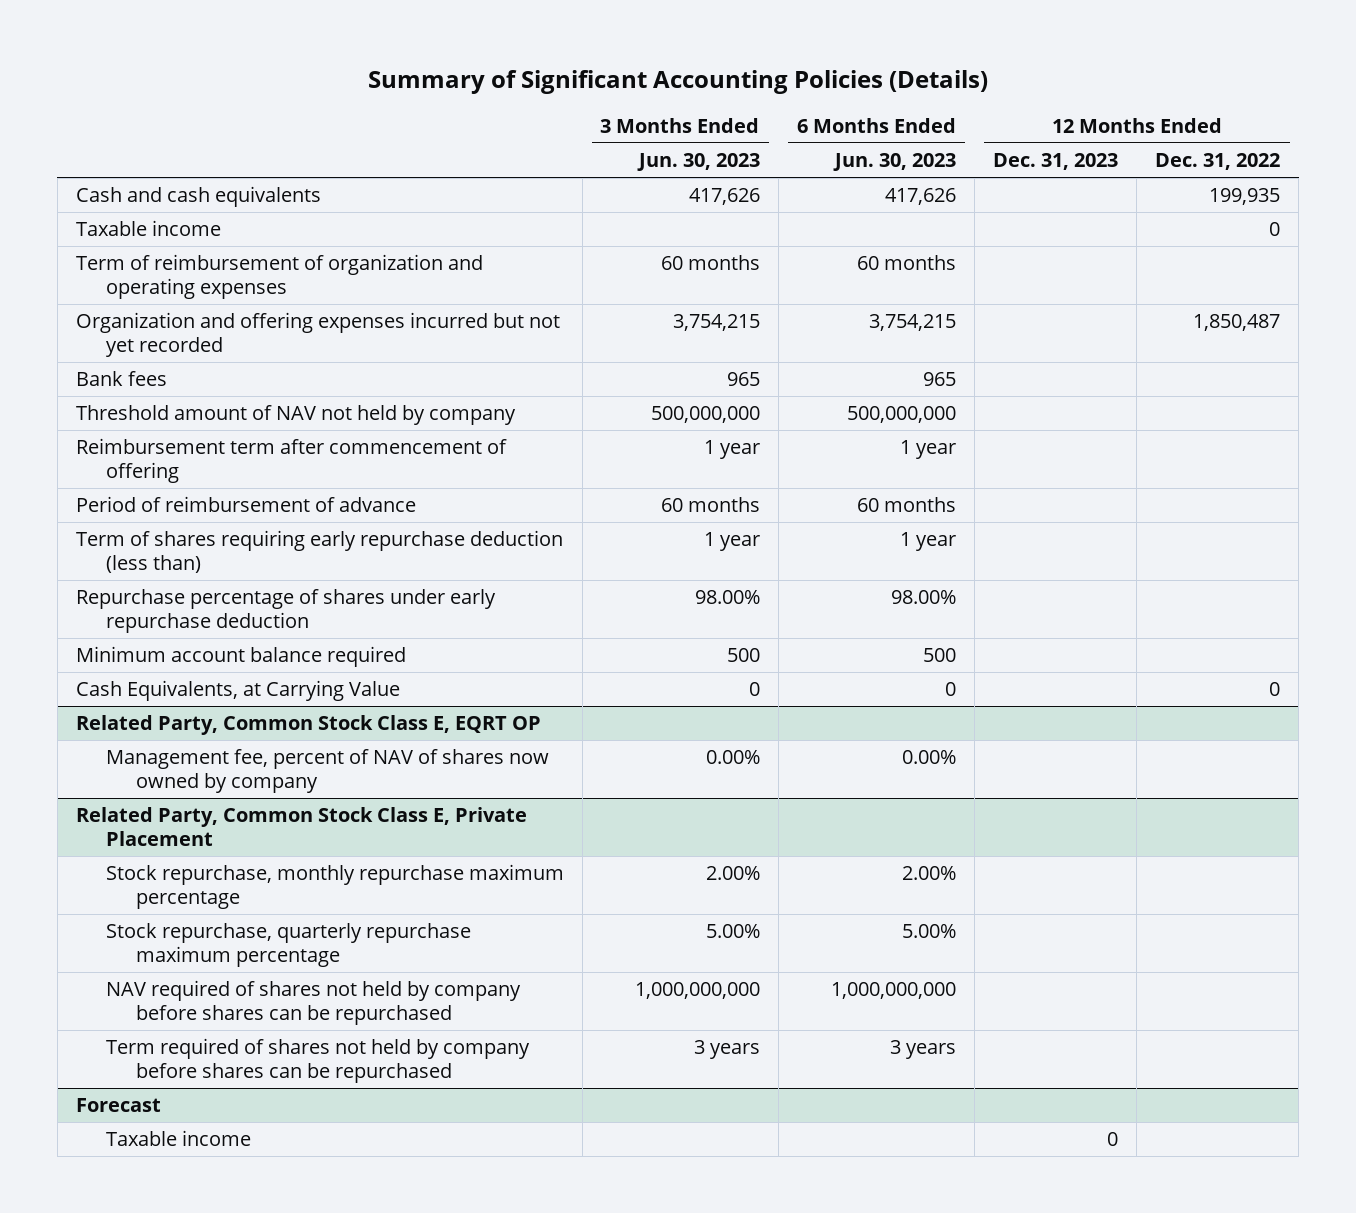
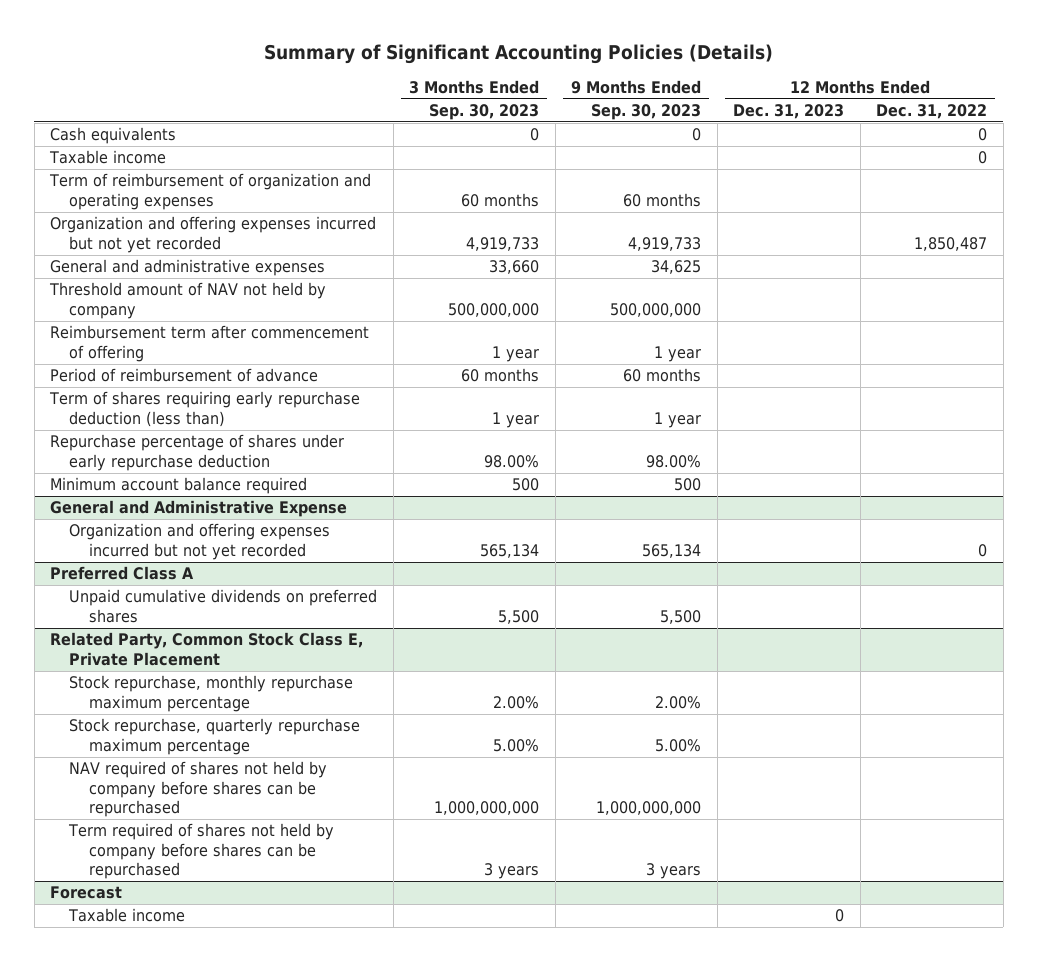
- | 3 Months Ended Jun. 30, 2023 | 6 Months Ended Jun. 30, 2023 | 12 Months Ended Dec. 31, 2023 | 12 Months Ended Dec. 31, 2022
+ | 3 Months Ended Sep. 30, 2023 | 9 Months Ended Sep. 30, 2023 | 12 Months Ended Dec. 31, 2023 | 12 Months Ended Dec. 31, 2022
- Cash and cash equivalents | 417,626 | 417,626 | | 199,935
+ Cash equivalents | 0 | 0 | | 0
- Bank fees | 965 | 965 | |
+ General and administrative expenses | 33,660 | 34,625 | |
- Cash Equivalents, at Carrying Value | 0 | 0 | | 0
- Related Party, Common Stock Class E, EQRT OP
- Management fee, percent of NAV of shares now owned by company | 0.00% | 0.00% | |
+ General and Administrative Expense
+ Organization and offering expenses incurred but not yet recorded | 565,134 | 565,134 | | 0
+ Preferred Class A
+ Unpaid cumulative dividends on preferred shares | 5,500 | 5,500 | |

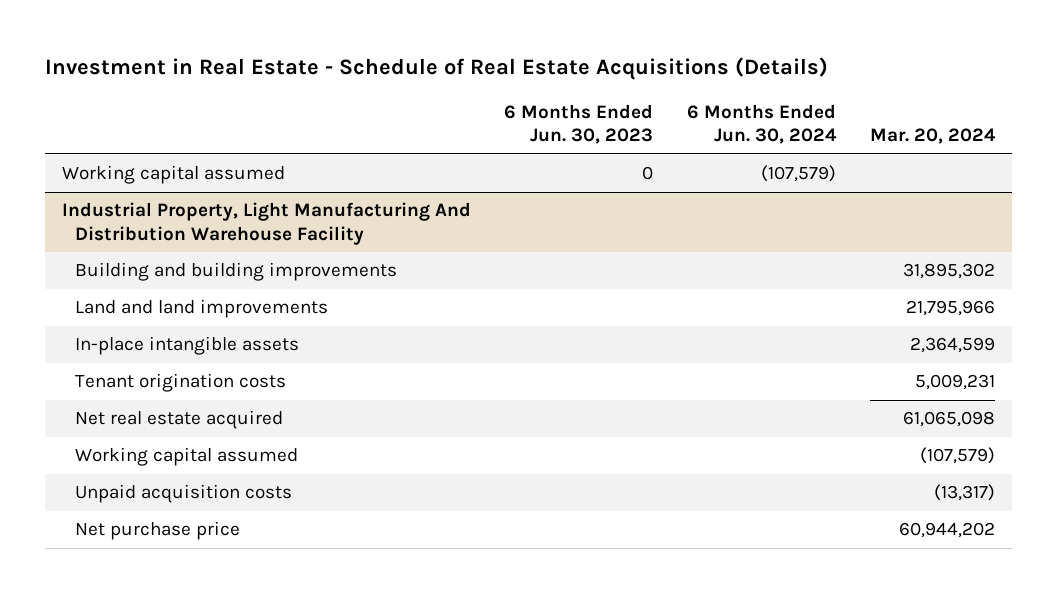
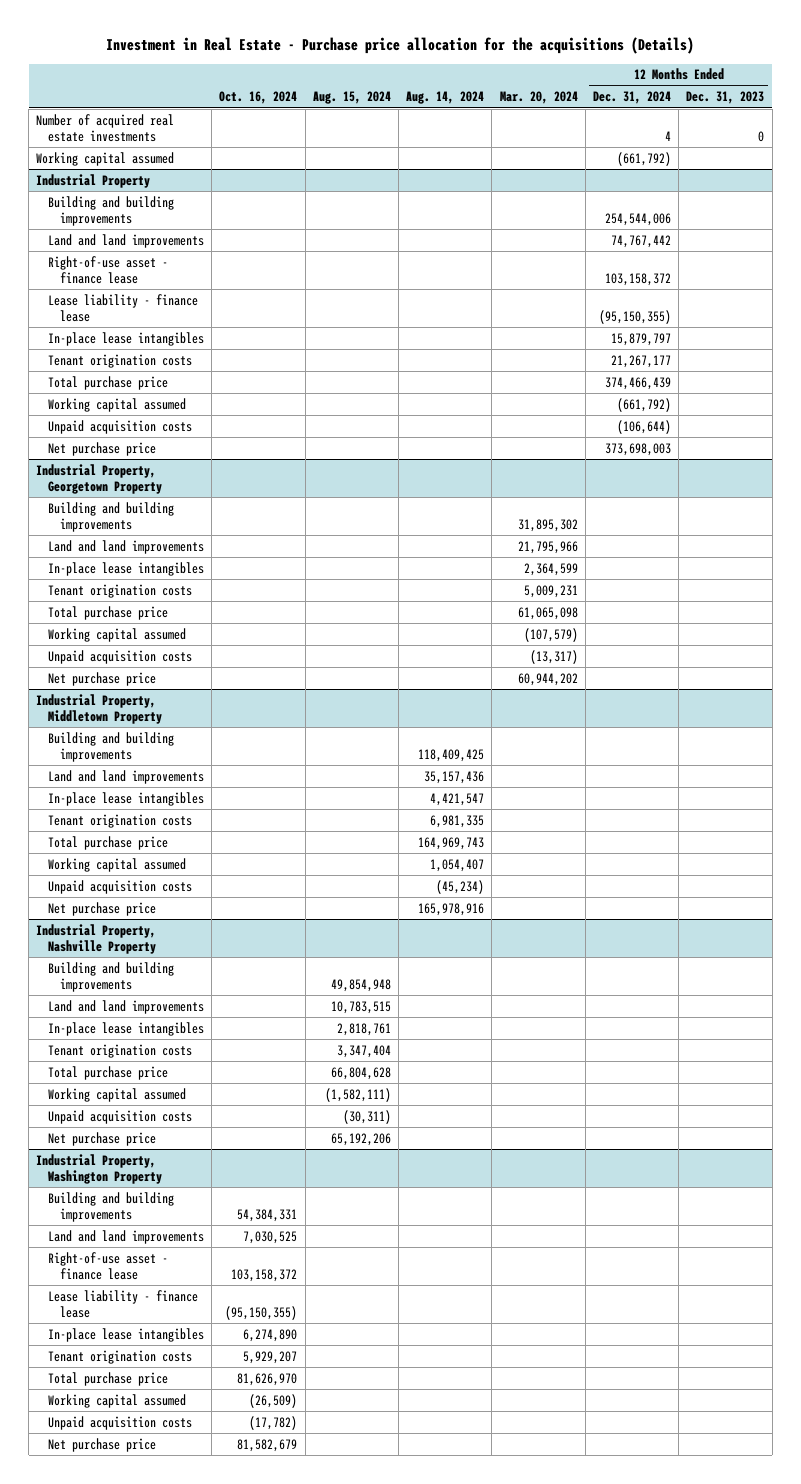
- Investment in Real Estate - Schedule of Real Estate Acquisitions (Details)
+ Investment in Real Estate - Purchase price allocation for the acquisitions (Details)
- | 6 Months Ended Jun. 30, 2023 | 6 Months Ended Jun. 30, 2024 | Mar. 20, 2024
+ | Oct. 16, 2024 | Aug. 15, 2024 | Aug. 14, 2024 | Mar. 20, 2024 | 12 Months Ended Dec. 31, 2024 | 12 Months Ended Dec. 31, 2023
+ Number of acquired real estate investments | | | | | 4 | 0
- Industrial Property, Light Manufacturing And Distribution Warehouse Facility
+ Industrial Property
+ Building and building improvements | | | | | 254,544,006 |
+ Land and land improvements | | | | | 74,767,442 |
+ Right-of-use asset - finance lease | | | | | 103,158,372 |
+ Lease liability - finance lease | | | | | (95,150,355) |
+ In-place lease intangibles | | | | | 15,879,797 |
+ Tenant origination costs | | | | | 21,267,177 |
+ Total purchase price | | | | | 374,466,439 |
+ Working capital assumed | | | | | (661,792) |
+ Unpaid acquisition costs | | | | | (106,644) |
+ Net purchase price | | | | | 373,698,003 |
+ Industrial Property, Georgetown Property
- In-place intangible assets | | | 2,364,599
+ In-place lease intangibles | | | | 2,364,599 | |
- Net real estate acquired | | | 61,065,098
+ Total purchase price | | | | 61,065,098 | |
+ Industrial Property, Middletown Property
+ Building and building improvements | | | 118,409,425 | | |
+ Land and land improvements | | | 35,157,436 | | |
+ In-place lease intangibles | | | 4,421,547 | | |
+ Tenant origination costs | | | 6,981,335 | | |
+ Total purchase price | | | 164,969,743 | | |
+ Working capital assumed | | | 1,054,407 | | |
+ Unpaid acquisition costs | | | (45,234) | | |
+ Net purchase price | | | 165,978,916 | | |
+ Industrial Property, Nashville Property
+ Building and building improvements | | 49,854,948 | | | |
+ Land and land improvements | | 10,783,515 | | | |
+ In-place lease intangibles | | 2,818,761 | | | |
+ Tenant origination costs | | 3,347,404 | | | |
+ Total purchase price | | 66,804,628 | | | |
+ Working capital assumed | | (1,582,111) | | | |
+ Unpaid acquisition costs | | (30,311) | | | |
+ Net purchase price | | 65,192,206 | | | |
+ Industrial Property, Washington Property
+ Building and building improvements | 54,384,331 | | | | |
+ Land and land improvements | 7,030,525 | | | | |
+ Right-of-use asset - finance lease | 103,158,372 | | | | |
+ Lease liability - finance lease | (95,150,355) | | | | |
+ In-place lease intangibles | 6,274,890 | | | | |
+ Tenant origination costs | 5,929,207 | | | | |
+ Total purchase price | 81,626,970 | | | | |
+ Working capital assumed | (26,509) | | | | |
+ Unpaid acquisition costs | (17,782) | | | | |
+ Net purchase price | 81,582,679 | | | | |

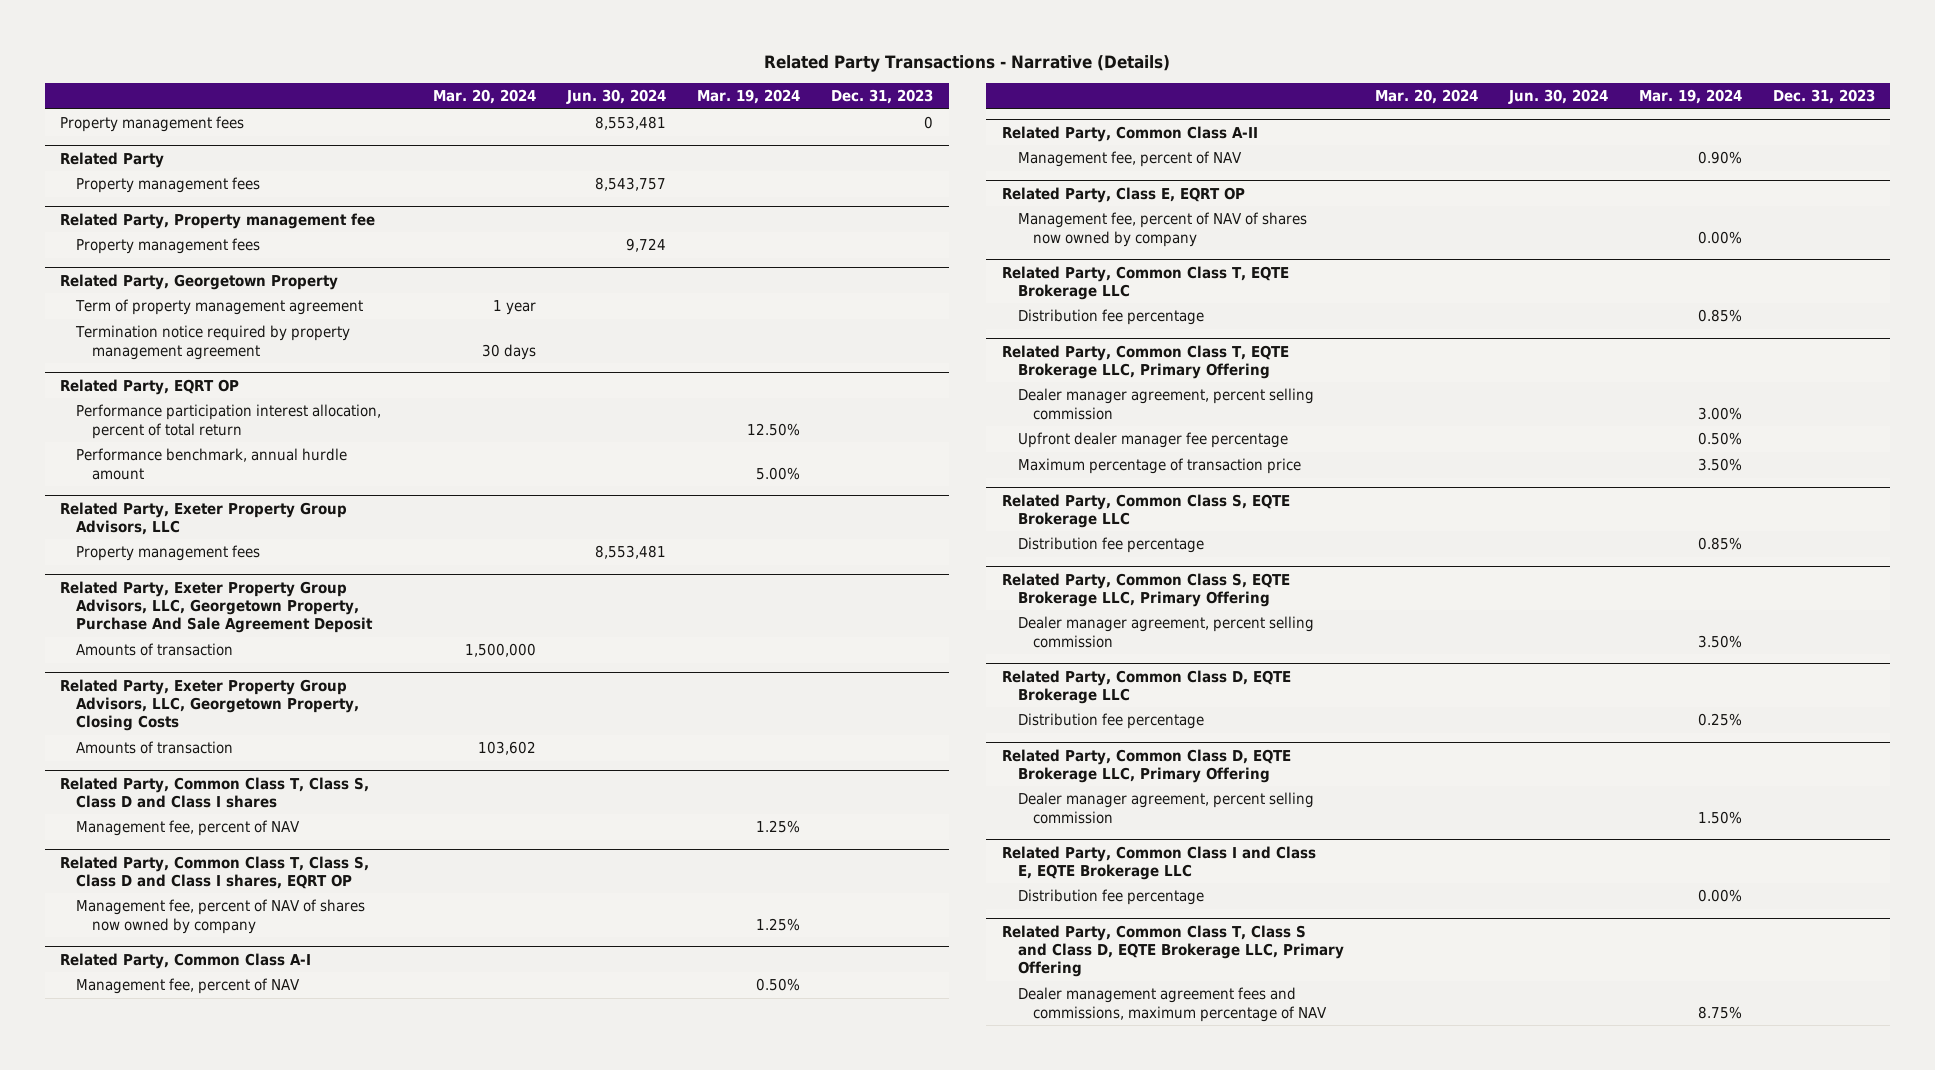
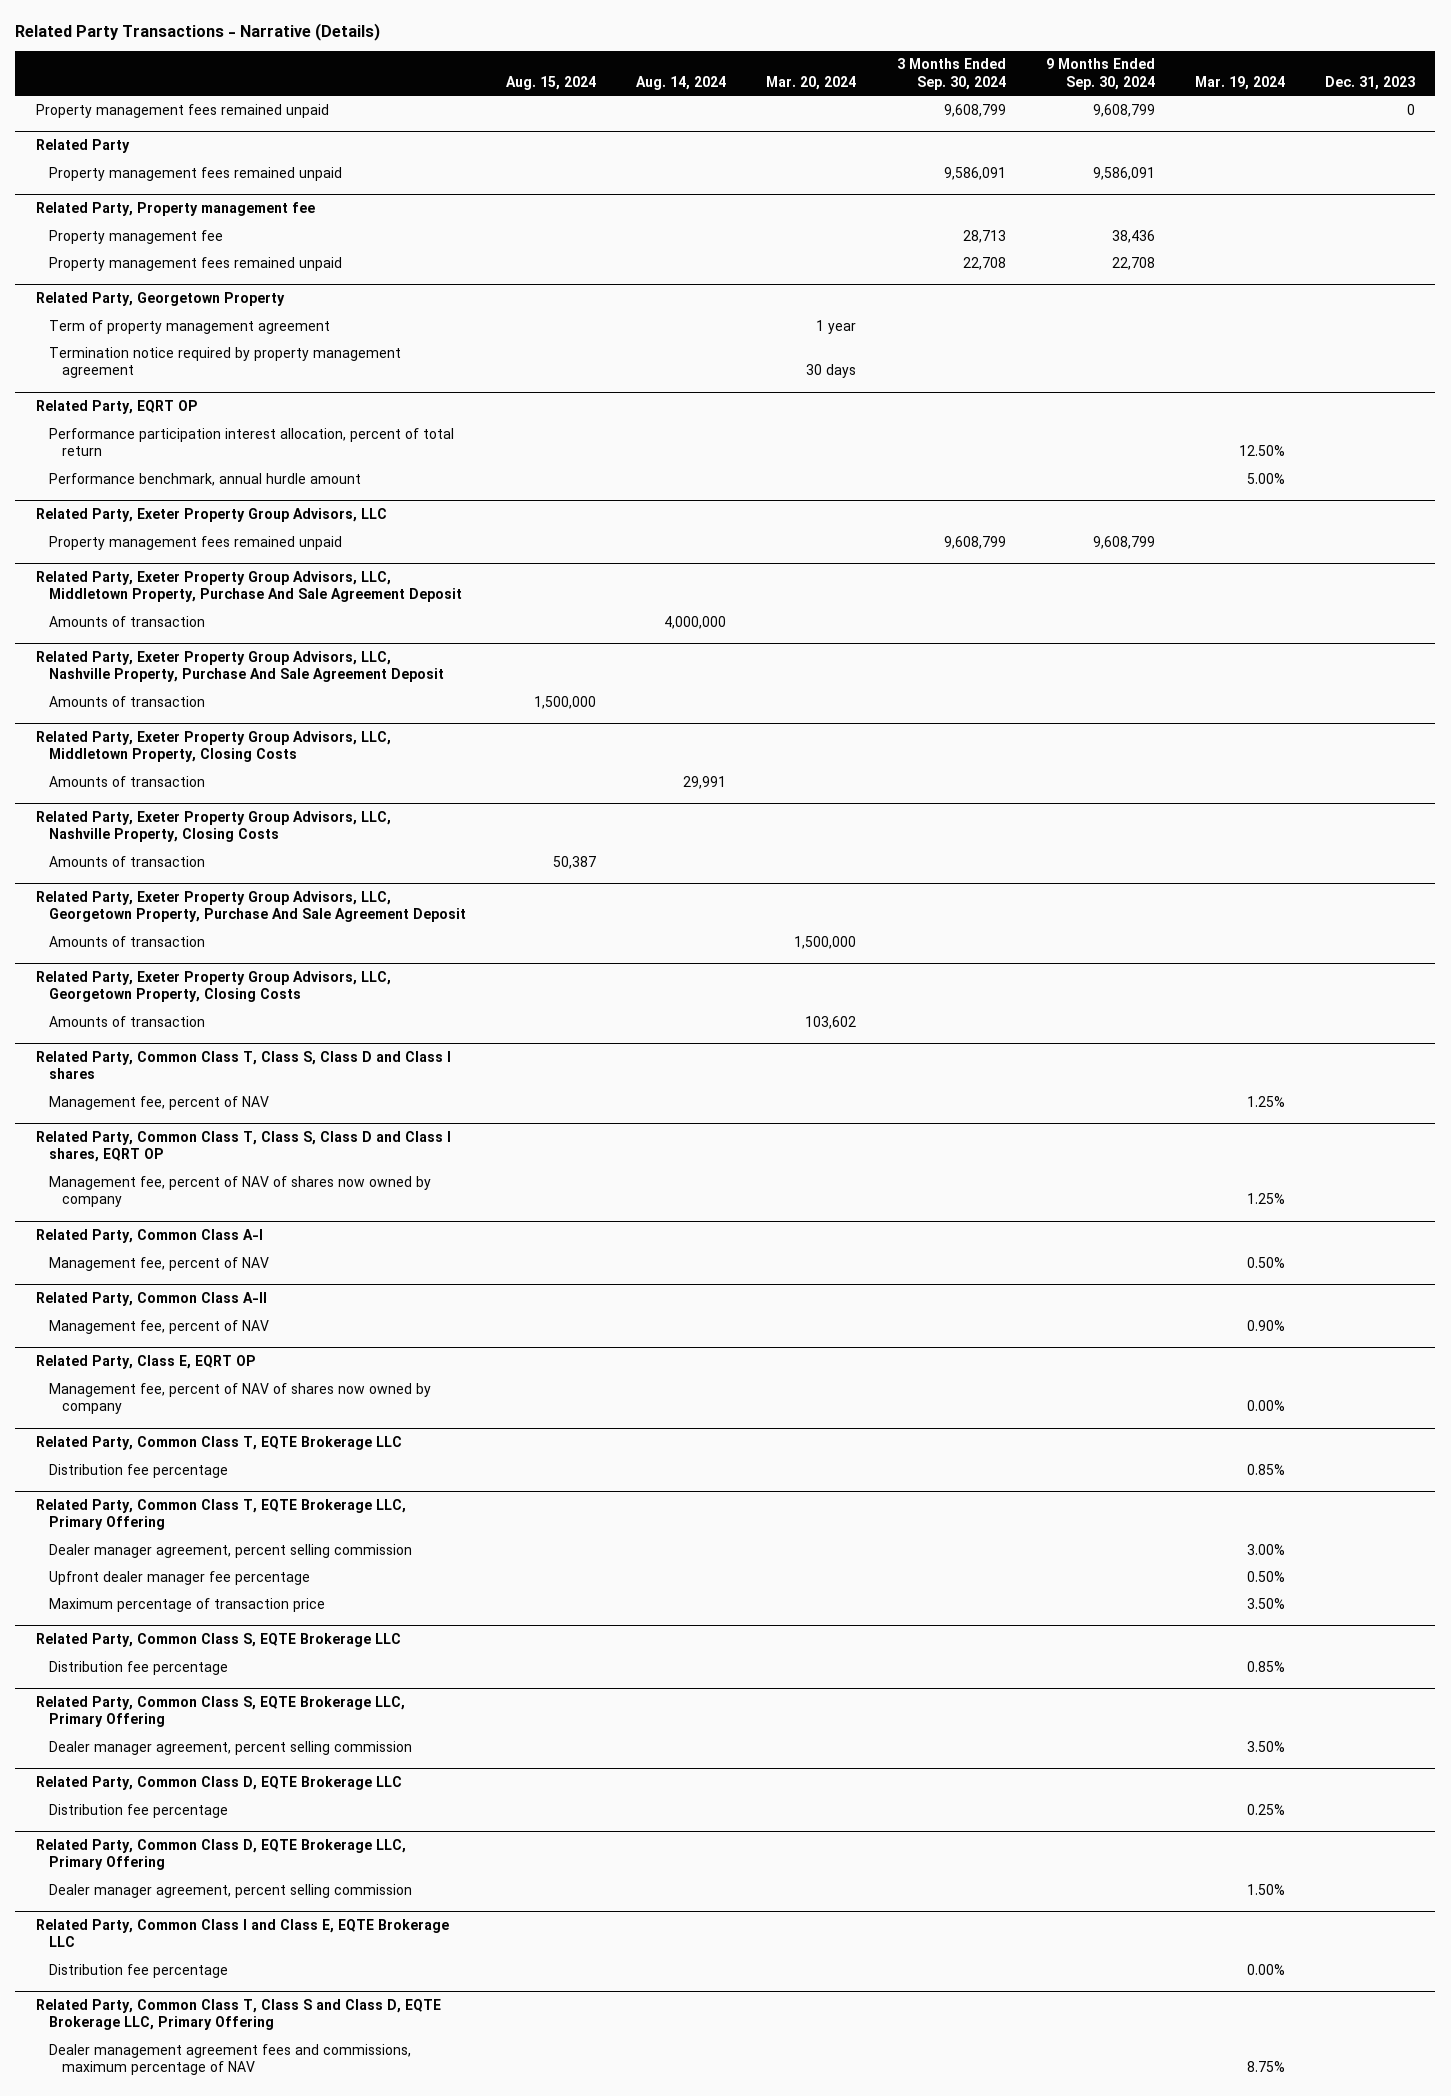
- | Mar. 20, 2024 | Jun. 30, 2024 | Mar. 19, 2024 | Dec. 31, 2023
+ | Aug. 15, 2024 | Aug. 14, 2024 | Mar. 20, 2024 | 3 Months Ended Sep. 30, 2024 | 9 Months Ended Sep. 30, 2024 | Mar. 19, 2024 | Dec. 31, 2023
- Property management fees | | 8,553,481 | | 0
+ Property management fees remained unpaid | | | | 9,608,799 | 9,608,799 | | 0
@ Related Party
- Property management fees | | 8,543,757 | |
+ Property management fees remained unpaid | | | | 9,586,091 | 9,586,091 | |
@ Related Party, Property management fee
- Property management fees | | 9,724 | |
+ Property management fee | | | | 28,713 | 38,436 | |
+ Property management fees remained unpaid | | | | 22,708 | 22,708 | |
@ Related Party, Exeter Property Group Advisors, LLC
- Property management fees | | 8,553,481 | |
+ Property management fees remained unpaid | | | | 9,608,799 | 9,608,799 | |
+ Related Party, Exeter Property Group Advisors, LLC, Middletown Property, Purchase And Sale Agreement Deposit
+ Amounts of transaction | | 4,000,000 | | | | |
+ Related Party, Exeter Property Group Advisors, LLC, Nashville Property, Purchase And Sale Agreement Deposit
+ Amounts of transaction | 1,500,000 | | | | | |
+ Related Party, Exeter Property Group Advisors, LLC, Middletown Property, Closing Costs
+ Amounts of transaction | | 29,991 | | | | |
+ Related Party, Exeter Property Group Advisors, LLC, Nashville Property, Closing Costs
+ Amounts of transaction | 50,387 | | | | | |

